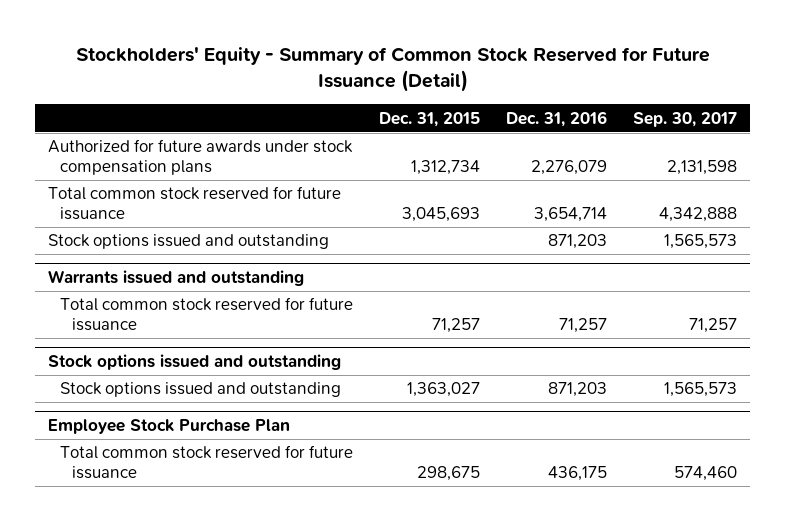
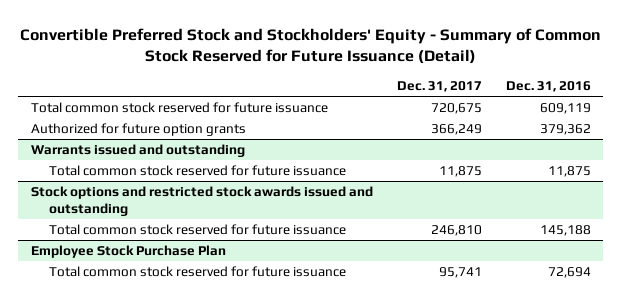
- Stockholders' Equity - Summary of Common Stock Reserved for Future Issuance (Detail)
+ Convertible Preferred Stock and Stockholders' Equity - Summary of Common Stock Reserved for Future Issuance (Detail)
- | Dec. 31, 2015 | Dec. 31, 2016 | Sep. 30, 2017
+ | Dec. 31, 2017 | Dec. 31, 2016
- Authorized for future awards under stock compensation plans | 1,312,734 | 2,276,079 | 2,131,598
- Total common stock reserved for future issuance | 3,045,693 | 3,654,714 | 4,342,888
- Stock options issued and outstanding | | 871,203 | 1,565,573
+ Total common stock reserved for future issuance | 720,675 | 609,119
+ Authorized for future option grants | 366,249 | 379,362
@ Warrants issued and outstanding
- Total common stock reserved for future issuance | 71,257 | 71,257 | 71,257
- Stock options issued and outstanding
- Stock options issued and outstanding | 1,363,027 | 871,203 | 1,565,573
@ Warrants issued and outstanding
+ Total common stock reserved for future issuance | 11,875 | 11,875
+ Stock options and restricted stock awards issued and outstanding
+ Total common stock reserved for future issuance | 246,810 | 145,188
@ Employee Stock Purchase Plan
- Total common stock reserved for future issuance | 298,675 | 436,175 | 574,460
+ Total common stock reserved for future issuance | 95,741 | 72,694

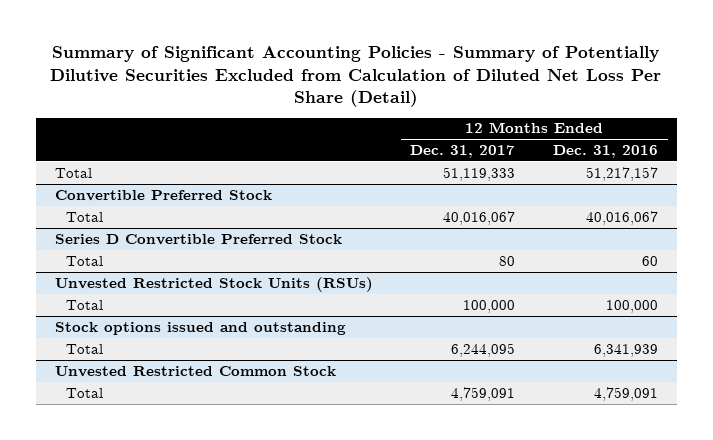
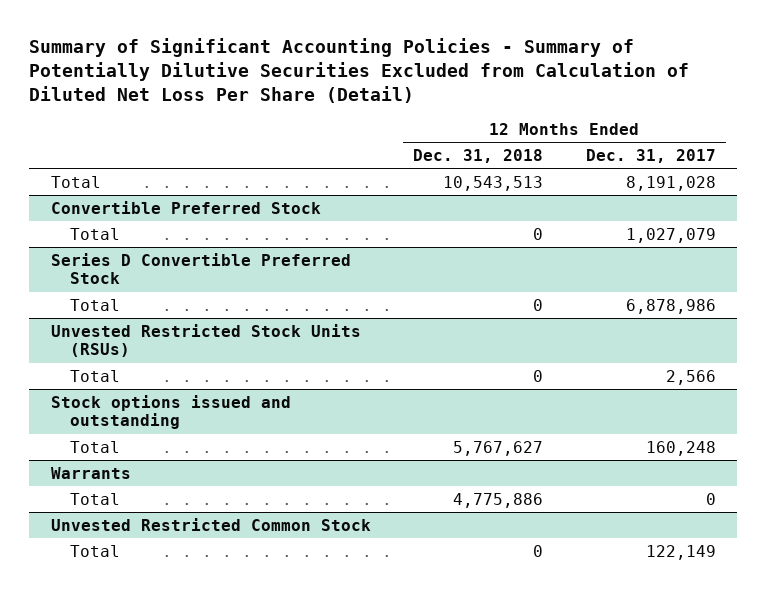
- | 12 Months Ended Dec. 31, 2017 | 12 Months Ended Dec. 31, 2016
+ | 12 Months Ended Dec. 31, 2018 | 12 Months Ended Dec. 31, 2017
- Total | 51,119,333 | 51,217,157
+ Total | 10,543,513 | 8,191,028
@ Convertible Preferred Stock
- Total | 40,016,067 | 40,016,067
+ Total | 0 | 1,027,079
@ Series D Convertible Preferred Stock
- Total | 80 | 60
+ Total | 0 | 6,878,986
@ Unvested Restricted Stock Units (RSUs)
- Total | 100,000 | 100,000
+ Total | 0 | 2,566
@ Stock options issued and outstanding
- Total | 6,244,095 | 6,341,939
+ Total | 5,767,627 | 160,248
+ Warrants
+ Total | 4,775,886 | 0
@ Unvested Restricted Common Stock
- Total | 4,759,091 | 4,759,091
+ Total | 0 | 122,149

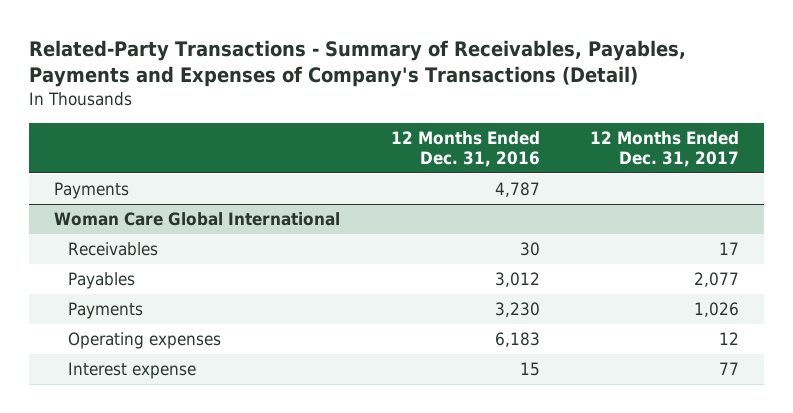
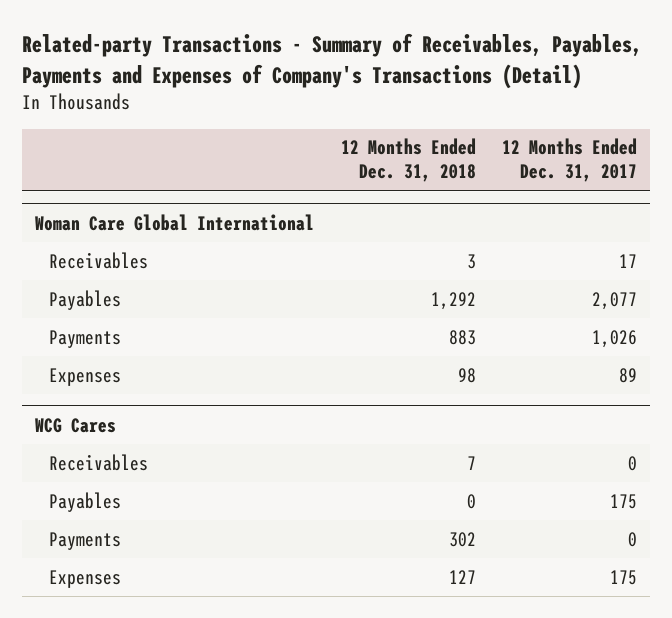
- Related-Party Transactions - Summary of Receivables, Payables, Payments and Expenses of Company's Transactions (Detail)
+ Related-party Transactions - Summary of Receivables, Payables, Payments and Expenses of Company's Transactions (Detail)
- | 12 Months Ended Dec. 31, 2016 | 12 Months Ended Dec. 31, 2017
+ | 12 Months Ended Dec. 31, 2018 | 12 Months Ended Dec. 31, 2017
- Payments | 4,787 |
@ Woman Care Global International
- Operating expenses | 6,183 | 12
- Interest expense | 15 | 77
+ Expenses | 98 | 89
+ WCG Cares
+ Receivables | 7 | 0
+ Payables | 0 | 175
+ Payments | 302 | 0
+ Expenses | 127 | 175

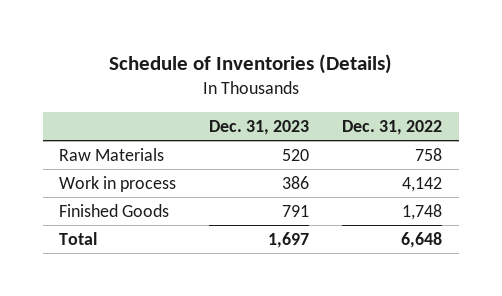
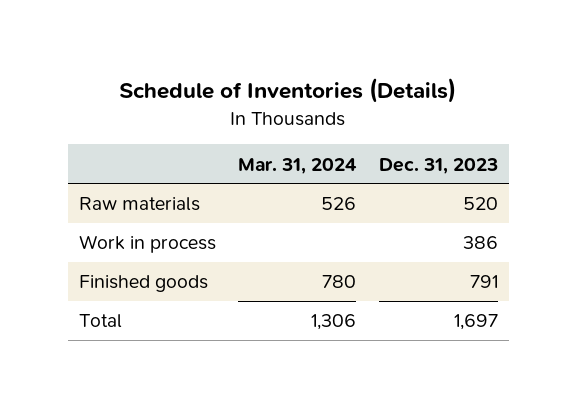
- | Dec. 31, 2023 | Dec. 31, 2022
+ | Mar. 31, 2024 | Dec. 31, 2023
- Raw Materials | 520 | 758
+ Raw materials | 526 | 520
- Finished Goods | 791 | 1,748
+ Finished goods | 780 | 791

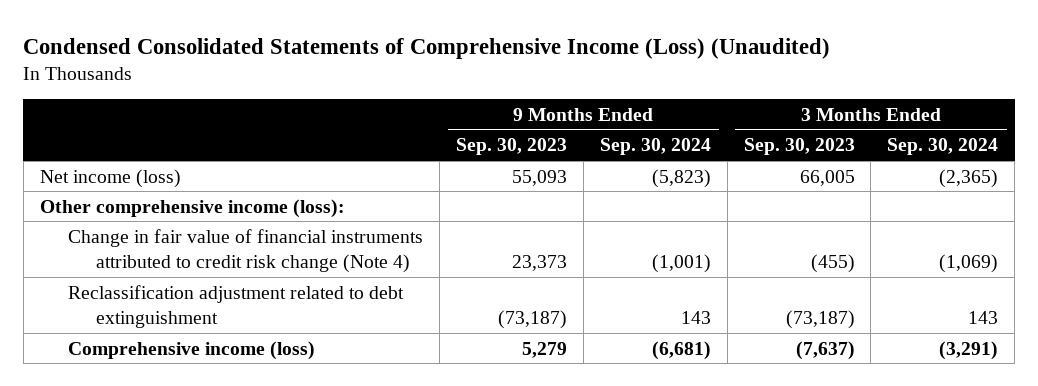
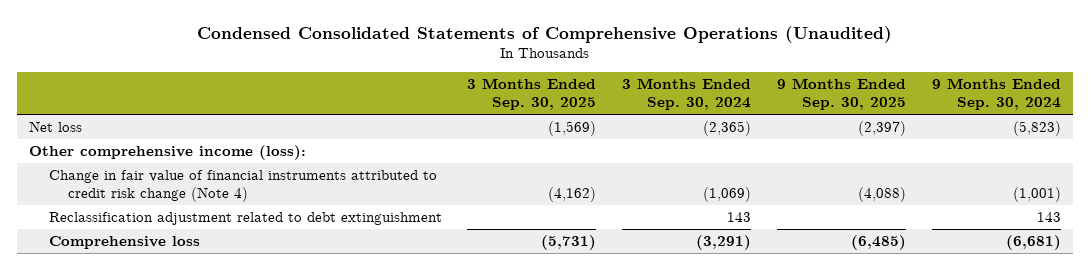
- Condensed Consolidated Statements of Comprehensive Income (Loss) (Unaudited)
+ Condensed Consolidated Statements of Comprehensive Operations (Unaudited)
- | 9 Months Ended Sep. 30, 2023 | 9 Months Ended Sep. 30, 2024 | 3 Months Ended Sep. 30, 2023 | 3 Months Ended Sep. 30, 2024
+ | 3 Months Ended Sep. 30, 2025 | 3 Months Ended Sep. 30, 2024 | 9 Months Ended Sep. 30, 2025 | 9 Months Ended Sep. 30, 2024
- Net income (loss) | 55,093 | (5,823) | 66,005 | (2,365)
+ Net loss | (1,569) | (2,365) | (2,397) | (5,823)
- Comprehensive income (loss) | 5,279 | (6,681) | (7,637) | (3,291)
+ Comprehensive loss | (5,731) | (3,291) | (6,485) | (6,681)

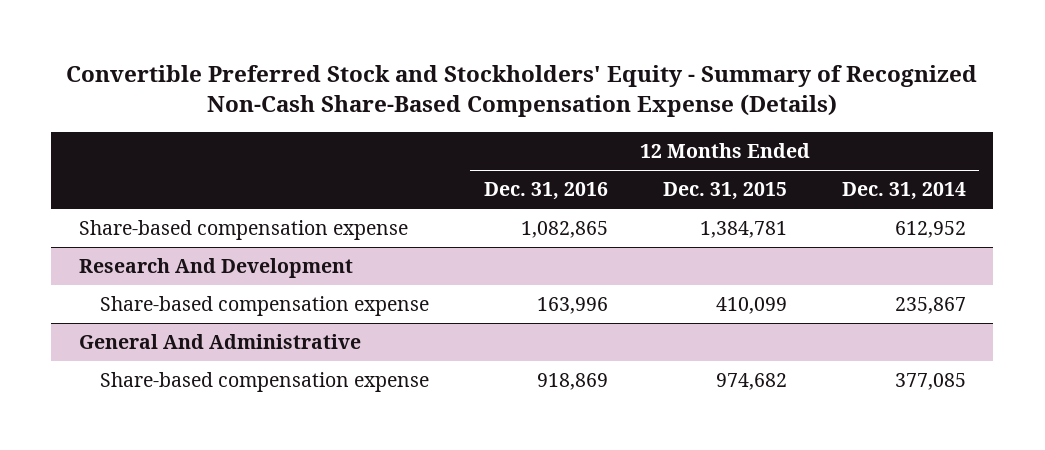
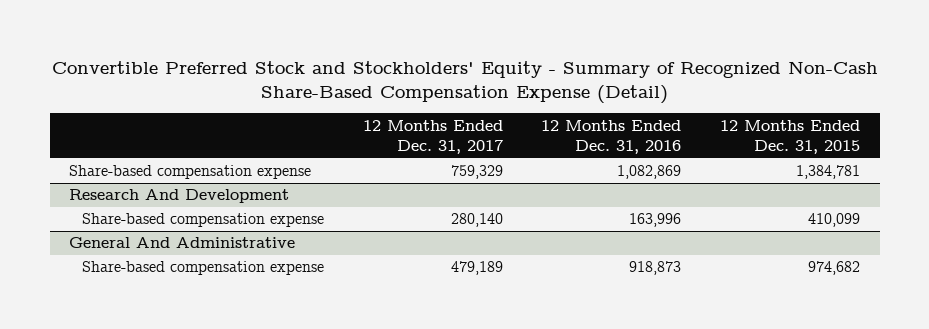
- Convertible Preferred Stock and Stockholders' Equity - Summary of Recognized Non-Cash Share-Based Compensation Expense (Details)
+ Convertible Preferred Stock and Stockholders' Equity - Summary of Recognized Non-Cash Share-Based Compensation Expense (Detail)
- | 12 Months Ended Dec. 31, 2016 | 12 Months Ended Dec. 31, 2015 | 12 Months Ended Dec. 31, 2014
+ | 12 Months Ended Dec. 31, 2017 | 12 Months Ended Dec. 31, 2016 | 12 Months Ended Dec. 31, 2015
- Share-based compensation expense | 1,082,865 | 1,384,781 | 612,952
+ Share-based compensation expense | 759,329 | 1,082,869 | 1,384,781
@ General And Administrative
- Share-based compensation expense | 918,869 | 974,682 | 377,085
+ Share-based compensation expense | 479,189 | 918,873 | 974,682

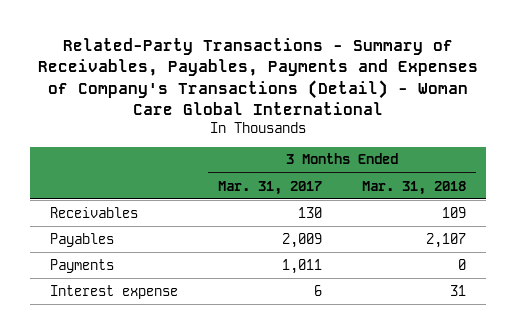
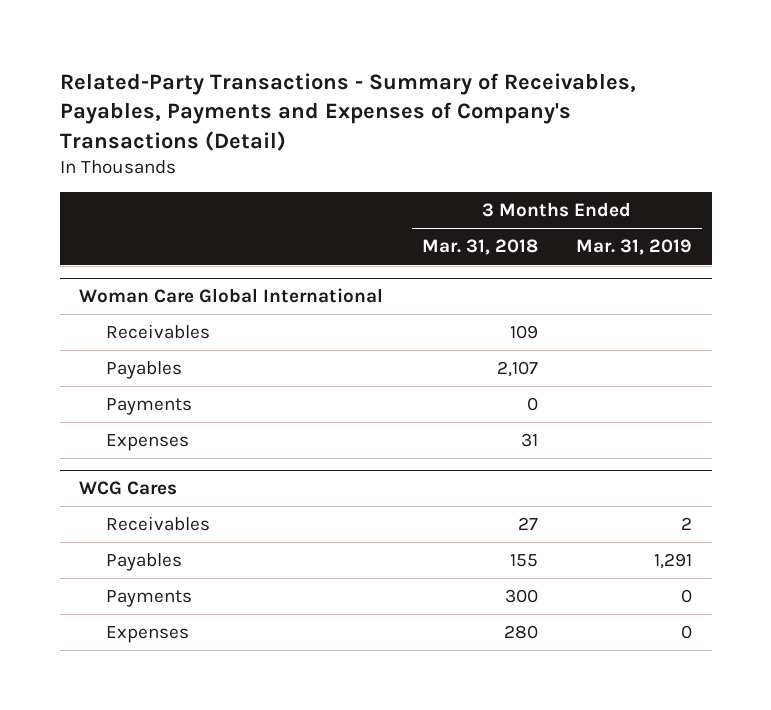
- Related-Party Transactions - Summary of Receivables, Payables, Payments and Expenses of Company's Transactions (Detail) - Woman Care Global International
+ Related-Party Transactions - Summary of Receivables, Payables, Payments and Expenses of Company's Transactions (Detail)
- | 3 Months Ended Mar. 31, 2017 | 3 Months Ended Mar. 31, 2018
+ | 3 Months Ended Mar. 31, 2018 | 3 Months Ended Mar. 31, 2019
+ Woman Care Global International
- Interest expense | 6 | 31
+ Expenses | 31 |
+ WCG Cares
+ Receivables | 27 | 2
+ Payables | 155 | 1,291
+ Payments | 300 | 0
+ Expenses | 280 | 0

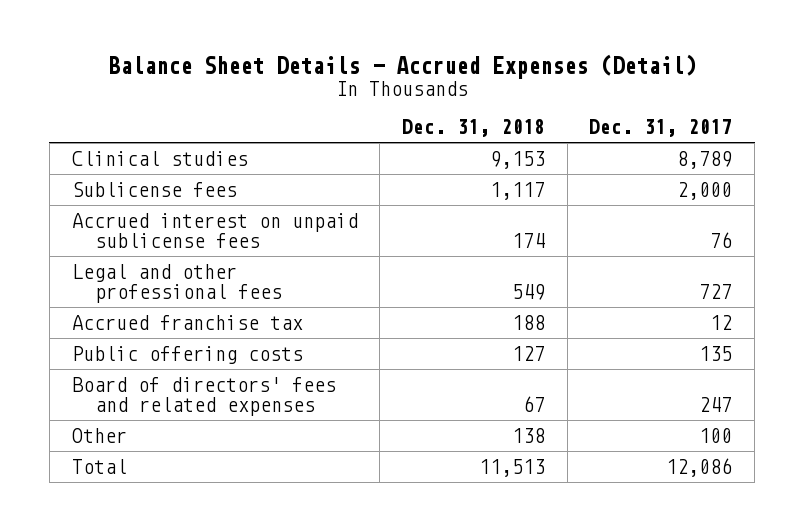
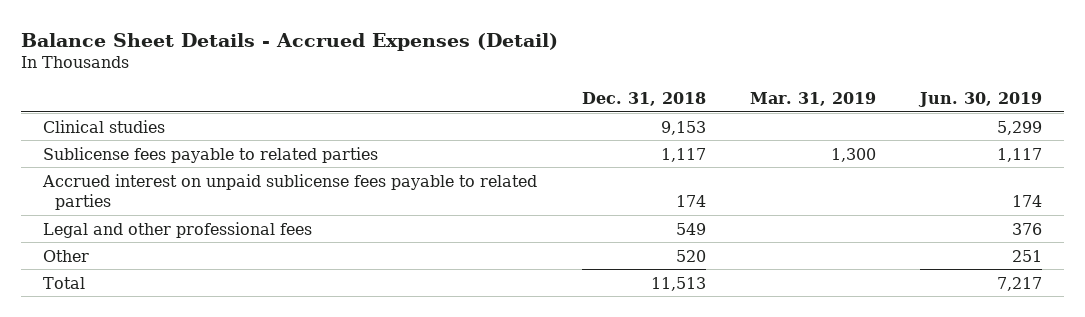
- | Dec. 31, 2018 | Dec. 31, 2017
+ | Dec. 31, 2018 | Mar. 31, 2019 | Jun. 30, 2019
- Sublicense fees | 1,117 | 2,000
- Accrued interest on unpaid sublicense fees | 174 | 76
+ Sublicense fees payable to related parties | 1,117 | 1,300 | 1,117
+ Accrued interest on unpaid sublicense fees payable to related parties | 174 | | 174
- Accrued franchise tax | 188 | 12
- Public offering costs | 127 | 135
- Board of directors' fees and related expenses | 67 | 247
- Other | 138 | 100
+ Other | 520 | | 251

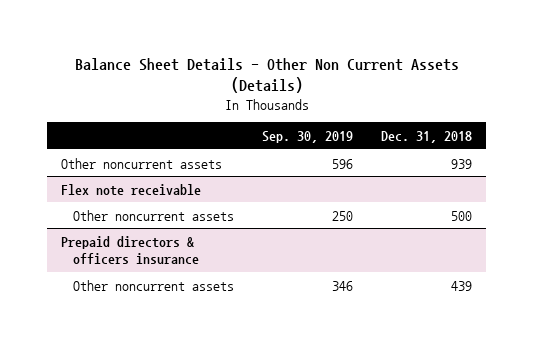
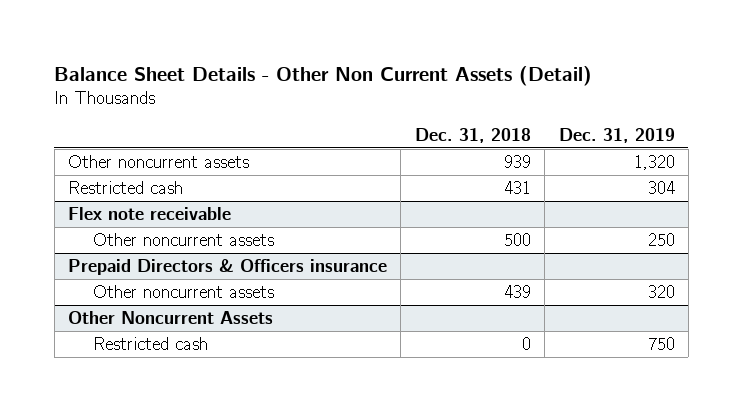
- Balance Sheet Details - Other Non Current Assets (Details)
+ Balance Sheet Details - Other Non Current Assets (Detail)
- | Sep. 30, 2019 | Dec. 31, 2018
+ | Dec. 31, 2018 | Dec. 31, 2019
+ Restricted cash | 431 | 304
- Prepaid directors & officers insurance
+ Prepaid Directors & Officers insurance
+ Other Noncurrent Assets
+ Restricted cash | 0 | 750

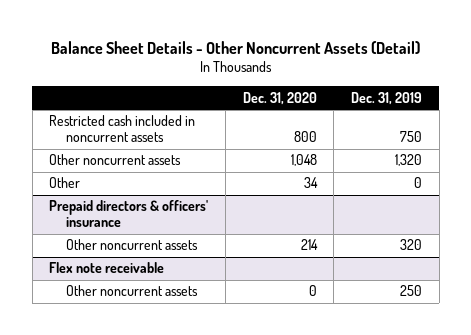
- Balance Sheet Details - Other Non Current Assets (Detail)
+ Balance Sheet Details - Other Noncurrent Assets (Detail)
- | Dec. 31, 2018 | Dec. 31, 2019
+ | Dec. 31, 2020 | Dec. 31, 2019
+ Restricted cash included in noncurrent assets | 800 | 750
- Restricted cash | 431 | 304
+ Other | 34 | 0
+ Prepaid directors & officers' insurance
+ Other noncurrent assets | 214 | 320
- Prepaid Directors & Officers insurance
- Other noncurrent assets | 439 | 320
- Other Noncurrent Assets
- Restricted cash | 0 | 750

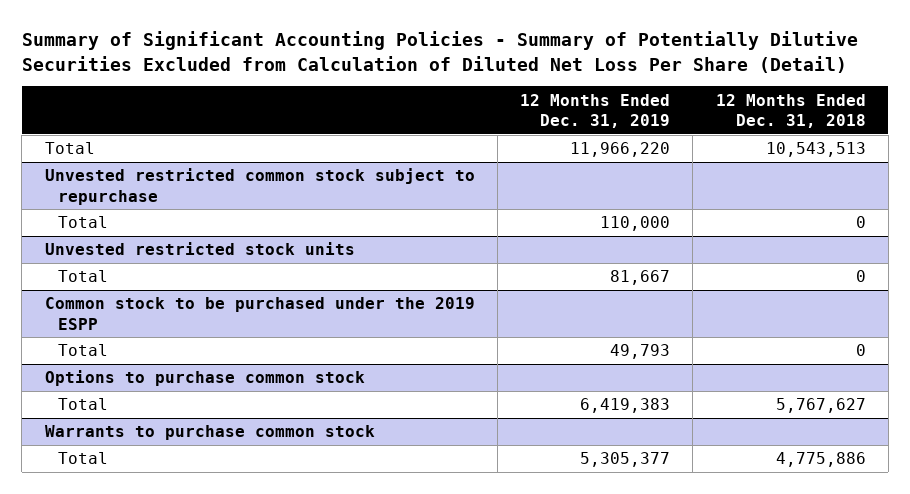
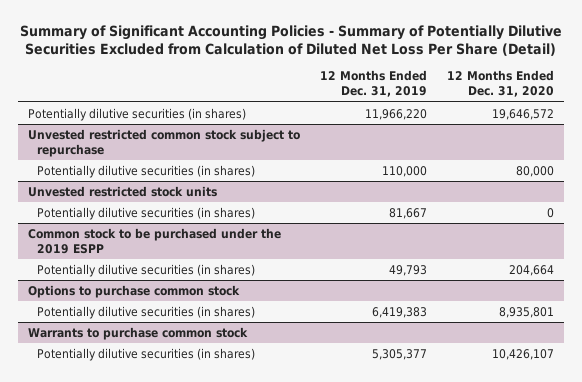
- | 12 Months Ended Dec. 31, 2019 | 12 Months Ended Dec. 31, 2018
+ | 12 Months Ended Dec. 31, 2019 | 12 Months Ended Dec. 31, 2020
- Total | 11,966,220 | 10,543,513
+ Potentially dilutive securities (in shares) | 11,966,220 | 19,646,572
@ Unvested restricted common stock subject to repurchase
- Total | 110,000 | 0
+ Potentially dilutive securities (in shares) | 110,000 | 80,000
@ Unvested restricted stock units
- Total | 81,667 | 0
+ Potentially dilutive securities (in shares) | 81,667 | 0
@ Common stock to be purchased under the 2019 ESPP
- Total | 49,793 | 0
+ Potentially dilutive securities (in shares) | 49,793 | 204,664
@ Options to purchase common stock
- Total | 6,419,383 | 5,767,627
+ Potentially dilutive securities (in shares) | 6,419,383 | 8,935,801
@ Warrants to purchase common stock
- Total | 5,305,377 | 4,775,886
+ Potentially dilutive securities (in shares) | 5,305,377 | 10,426,107

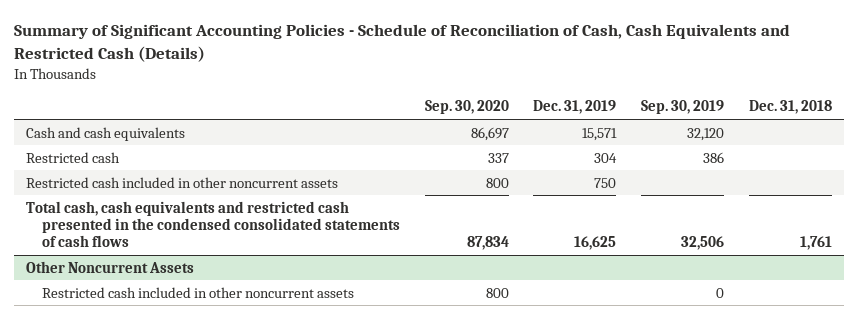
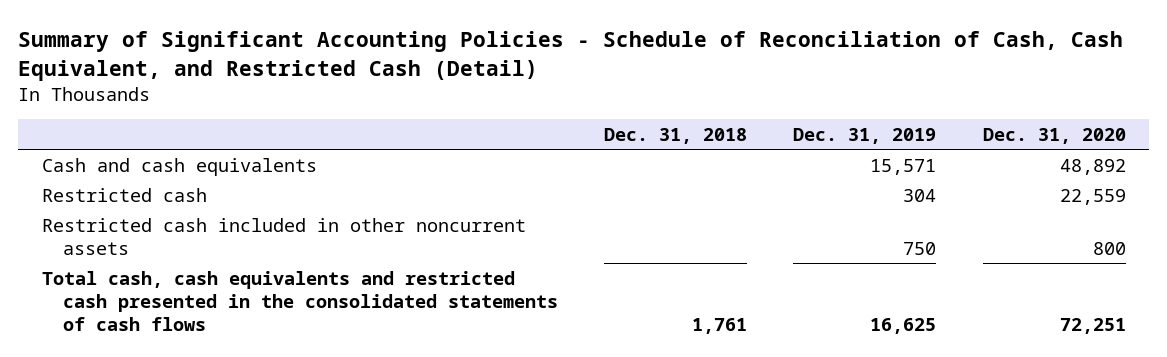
- Summary of Significant Accounting Policies - Schedule of Reconciliation of Cash, Cash Equivalents and Restricted Cash (Details)
+ Summary of Significant Accounting Policies - Schedule of Reconciliation of Cash, Cash Equivalent, and Restricted Cash (Detail)
- | Sep. 30, 2020 | Dec. 31, 2019 | Sep. 30, 2019 | Dec. 31, 2018
+ | Dec. 31, 2018 | Dec. 31, 2019 | Dec. 31, 2020
- Total cash, cash equivalents and restricted cash presented in the condensed consolidated statements of cash flows | 87,834 | 16,625 | 32,506 | 1,761
- Other Noncurrent Assets
- Restricted cash included in other noncurrent assets | 800 | | 0 |
+ Total cash, cash equivalents and restricted cash presented in the consolidated statements of cash flows | 1,761 | 16,625 | 72,251

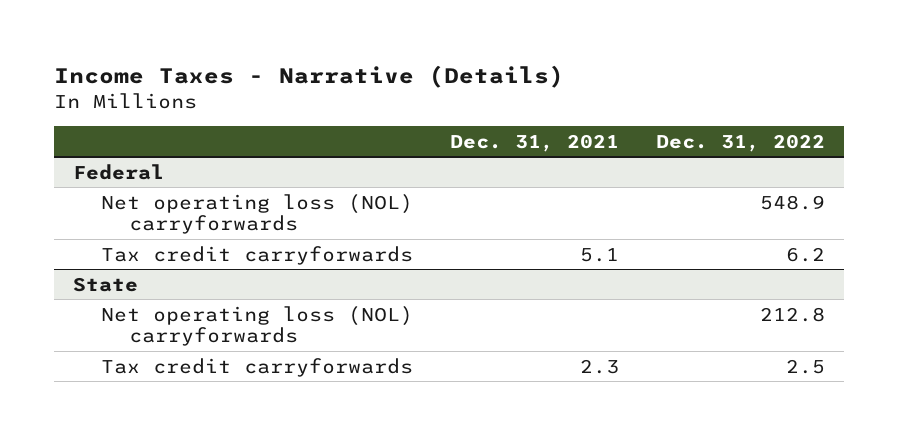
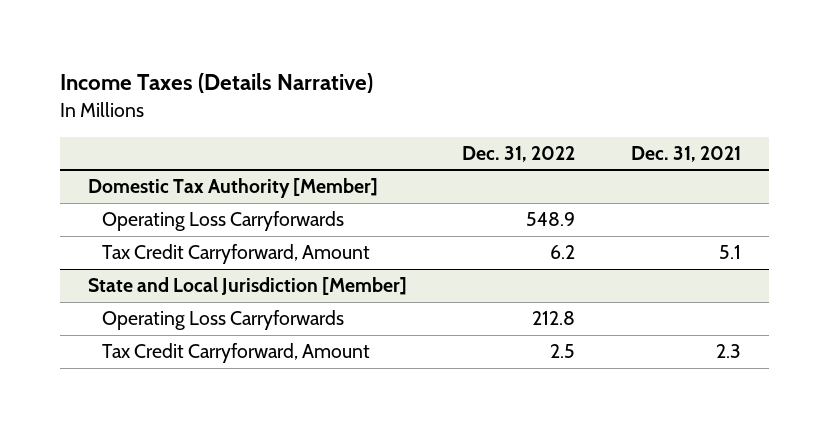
- Income Taxes - Narrative (Details)
+ Income Taxes (Details Narrative)
- | Dec. 31, 2021 | Dec. 31, 2022
+ | Dec. 31, 2022 | Dec. 31, 2021
- Federal
- Net operating loss (NOL) carryforwards | | 548.9
- Tax credit carryforwards | 5.1 | 6.2
- State
- Net operating loss (NOL) carryforwards | | 212.8
- Tax credit carryforwards | 2.3 | 2.5
+ Domestic Tax Authority [Member]
+ Operating Loss Carryforwards | 548.9 |
+ Tax Credit Carryforward, Amount | 6.2 | 5.1
+ State and Local Jurisdiction [Member]
+ Operating Loss Carryforwards | 212.8 |
+ Tax Credit Carryforward, Amount | 2.5 | 2.3

